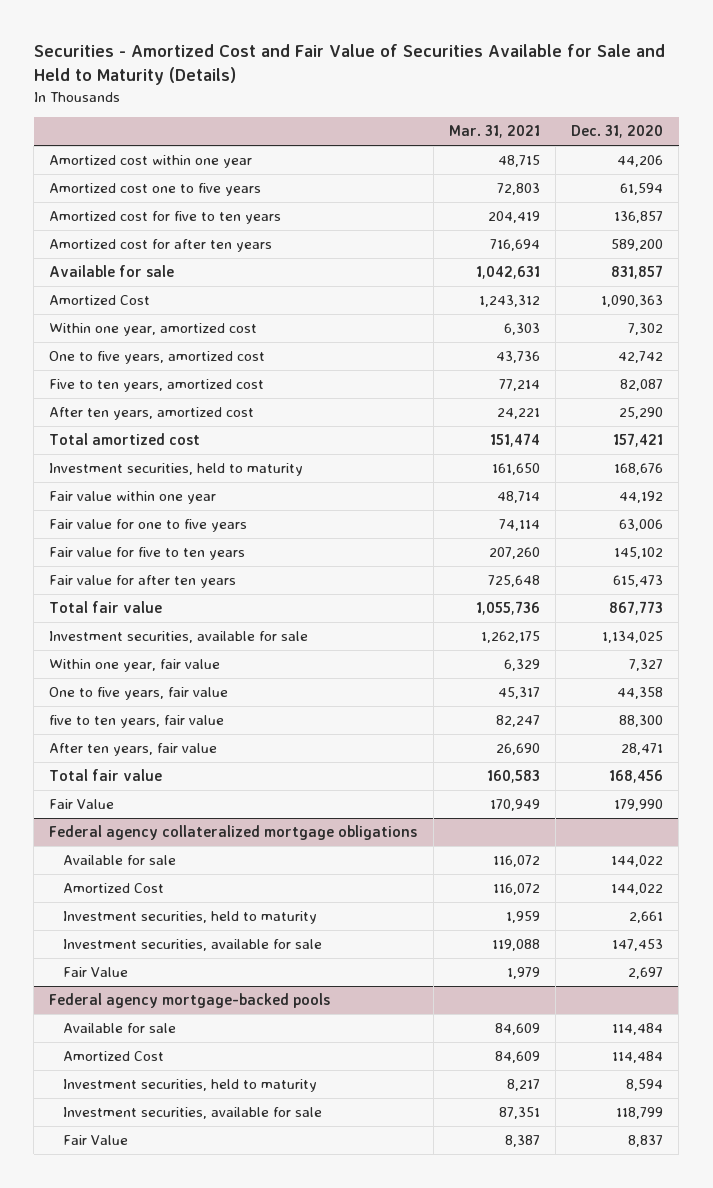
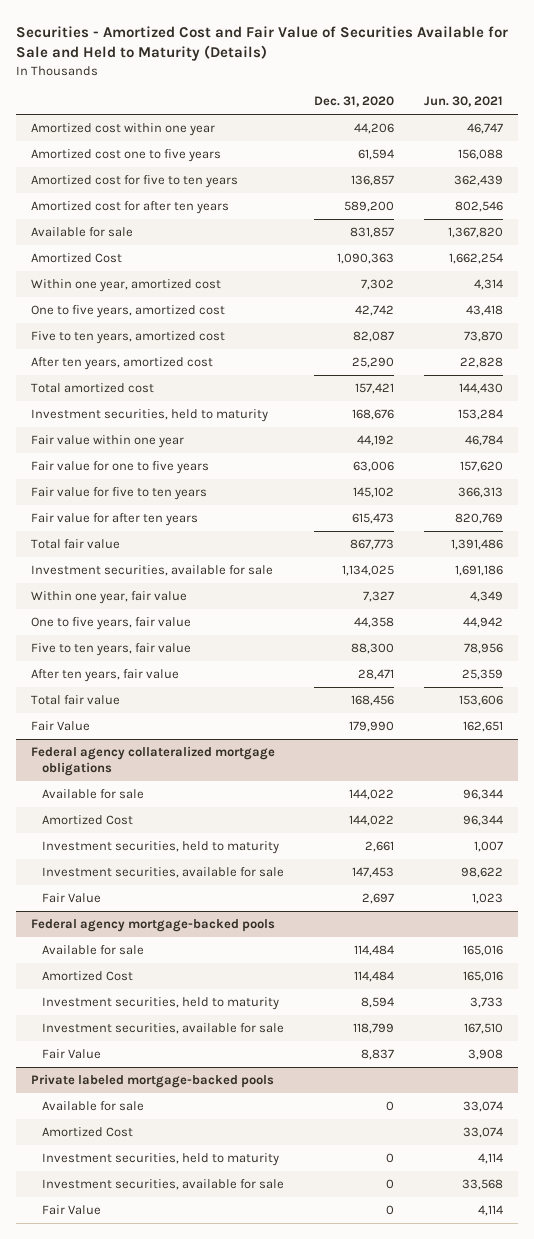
- | Mar. 31, 2021 | Dec. 31, 2020
+ | Dec. 31, 2020 | Jun. 30, 2021
- five to ten years, fair value | 82,247 | 88,300
+ Five to ten years, fair value | 88,300 | 78,956
+ Private labeled mortgage-backed pools
+ Available for sale | 0 | 33,074
+ Amortized Cost | | 33,074
+ Investment securities, held to maturity | 0 | 4,114
+ Investment securities, available for sale | 0 | 33,568
+ Fair Value | 0 | 4,114

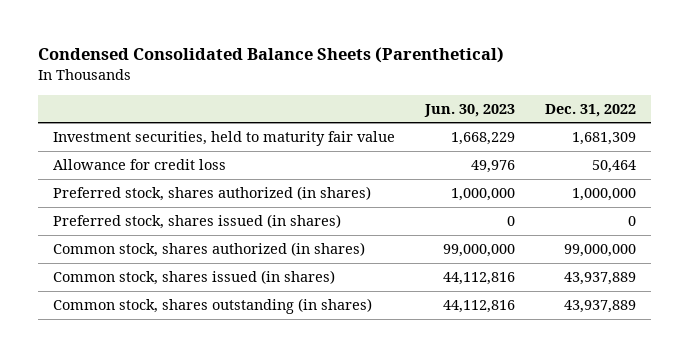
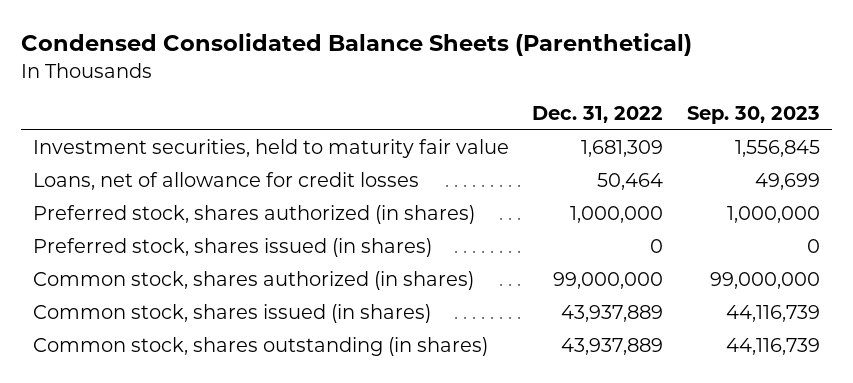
- | Jun. 30, 2023 | Dec. 31, 2022
+ | Dec. 31, 2022 | Sep. 30, 2023
- Allowance for credit loss | 49,976 | 50,464
+ Loans, net of allowance for credit losses | 50,464 | 49,699

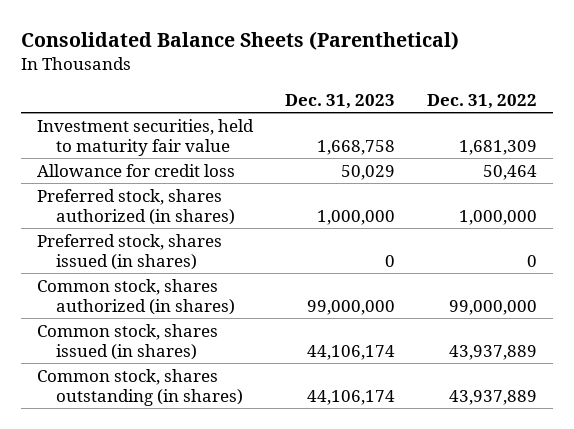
- Condensed Consolidated Balance Sheets (Parenthetical)
+ Consolidated Balance Sheets (Parenthetical)
- | Dec. 31, 2022 | Sep. 30, 2023
+ | Dec. 31, 2023 | Dec. 31, 2022
- Loans, net of allowance for credit losses | 50,464 | 49,699
+ Allowance for credit loss | 50,029 | 50,464

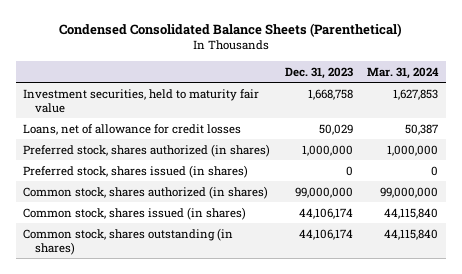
- Consolidated Balance Sheets (Parenthetical)
+ Condensed Consolidated Balance Sheets (Parenthetical)
- | Dec. 31, 2023 | Dec. 31, 2022
+ | Dec. 31, 2023 | Mar. 31, 2024
- Allowance for credit loss | 50,029 | 50,464
+ Loans, net of allowance for credit losses | 50,029 | 50,387

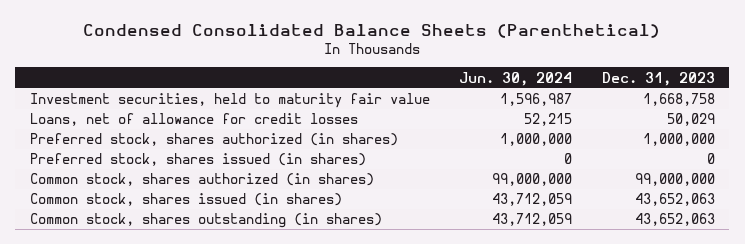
- | Dec. 31, 2023 | Mar. 31, 2024
+ | Jun. 30, 2024 | Dec. 31, 2023
- Common stock, shares issued (in shares) | 44,106,174 | 44,115,840
- Common stock, shares outstanding (in shares) | 44,106,174 | 44,115,840
+ Common stock, shares issued (in shares) | 43,712,059 | 43,652,063
+ Common stock, shares outstanding (in shares) | 43,712,059 | 43,652,063

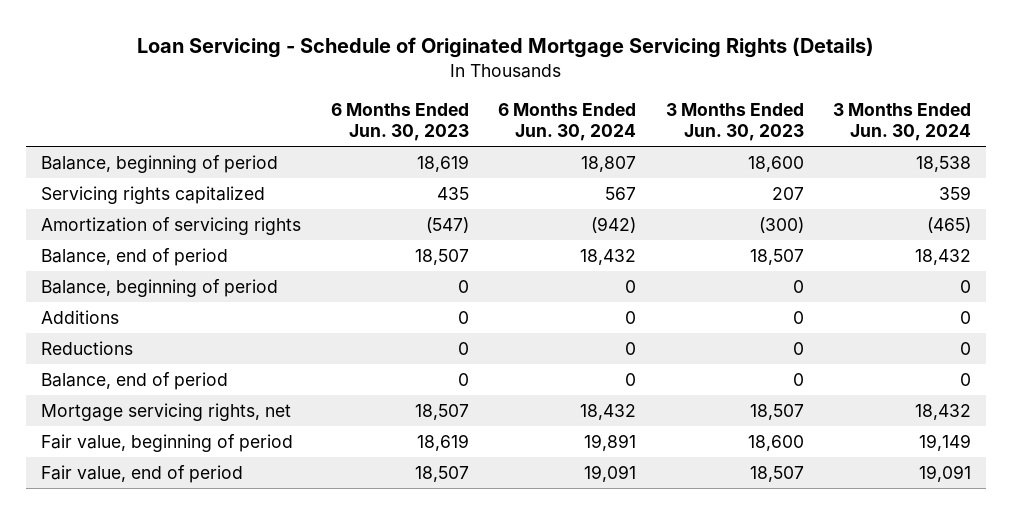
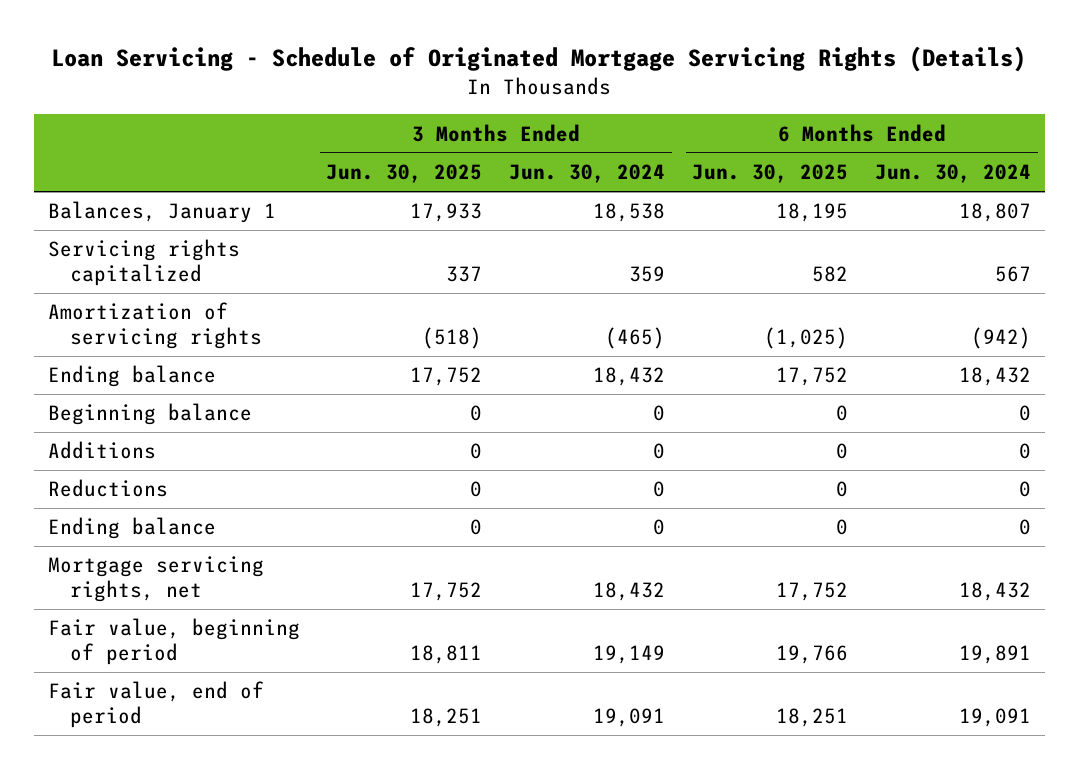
- | 6 Months Ended Jun. 30, 2023 | 6 Months Ended Jun. 30, 2024 | 3 Months Ended Jun. 30, 2023 | 3 Months Ended Jun. 30, 2024
+ | 3 Months Ended Jun. 30, 2025 | 3 Months Ended Jun. 30, 2024 | 6 Months Ended Jun. 30, 2025 | 6 Months Ended Jun. 30, 2024
- Balance, beginning of period | 18,619 | 18,807 | 18,600 | 18,538
+ Balances, January 1 | 17,933 | 18,538 | 18,195 | 18,807
- Balance, end of period | 18,507 | 18,432 | 18,507 | 18,432
- Balance, beginning of period | 0 | 0 | 0 | 0
+ Ending balance | 17,752 | 18,432 | 17,752 | 18,432
+ Beginning balance | 0 | 0 | 0 | 0
- Balance, end of period | 0 | 0 | 0 | 0
+ Ending balance | 0 | 0 | 0 | 0

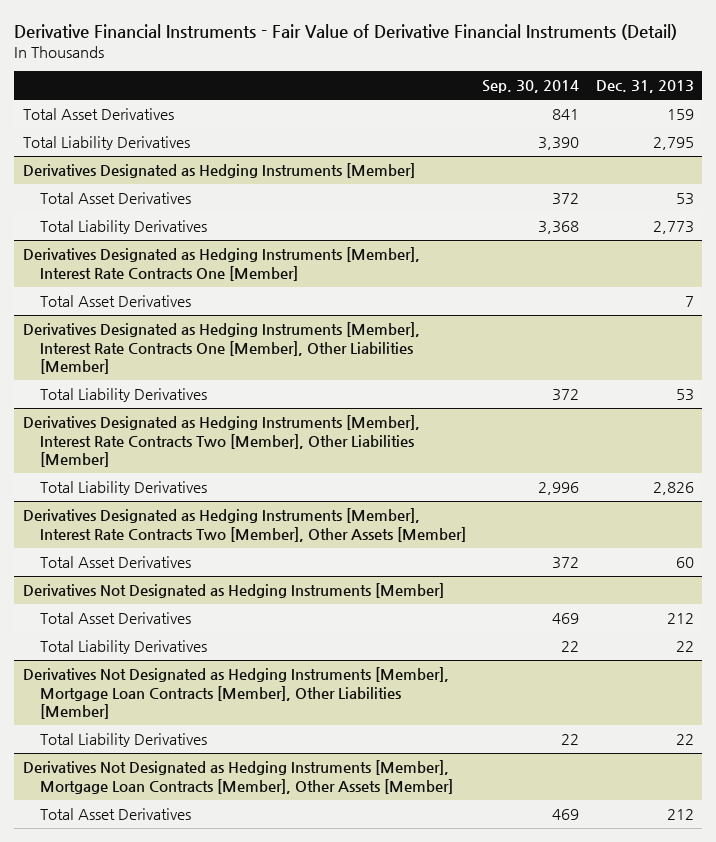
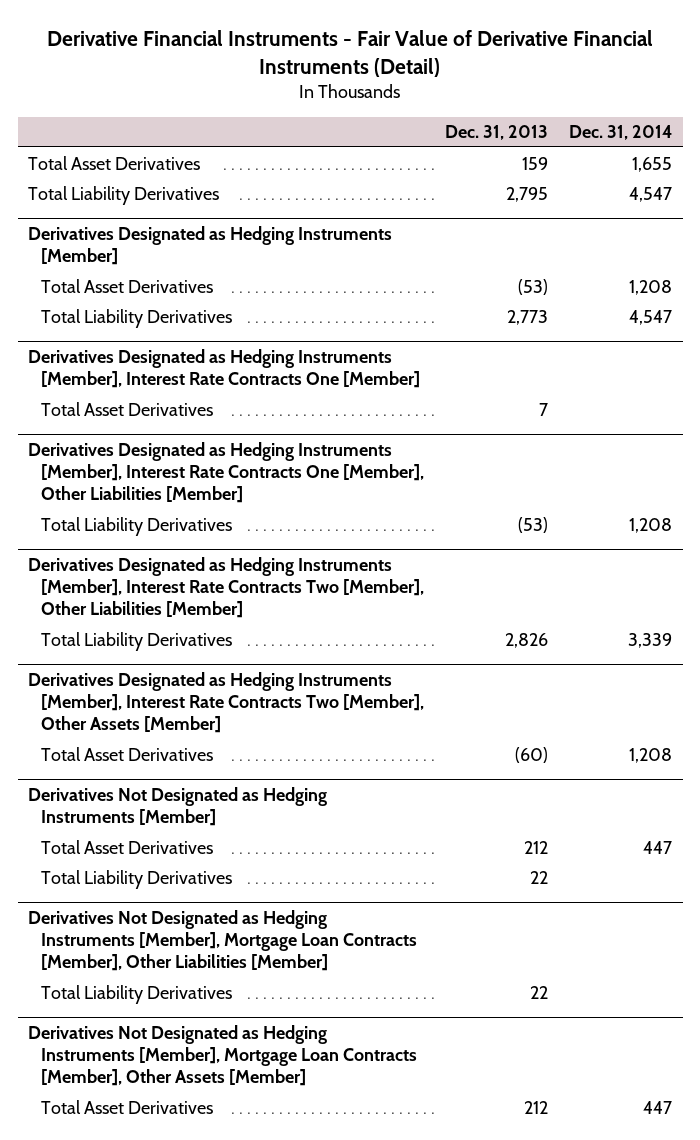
- | Sep. 30, 2014 | Dec. 31, 2013
+ | Dec. 31, 2013 | Dec. 31, 2014
@ Derivatives Designated as Hedging Instruments [Member]
- Total Asset Derivatives | 372 | 53
+ Total Asset Derivatives | (53) | 1,208
@ Derivatives Designated as Hedging Instruments [Member], Interest Rate Contracts One [Member], Other Liabilities [Member]
- Total Liability Derivatives | 372 | 53
+ Total Liability Derivatives | (53) | 1,208
@ Derivatives Designated as Hedging Instruments [Member], Interest Rate Contracts Two [Member], Other Assets [Member]
- Total Asset Derivatives | 372 | 60
+ Total Asset Derivatives | (60) | 1,208

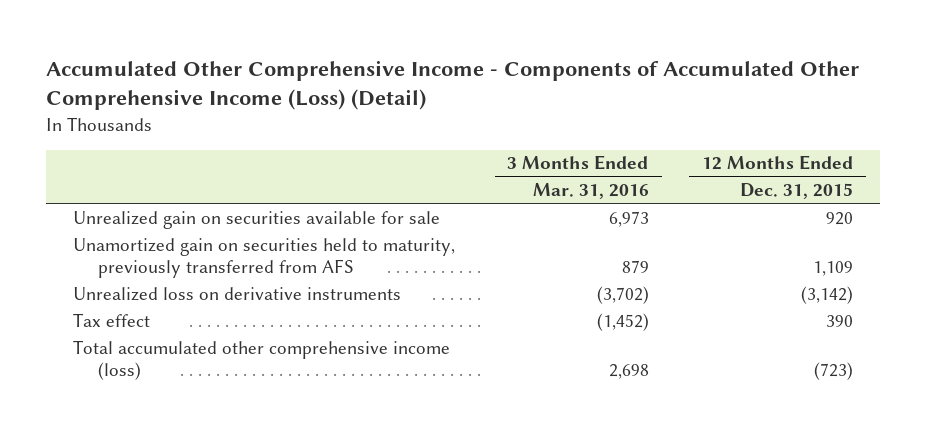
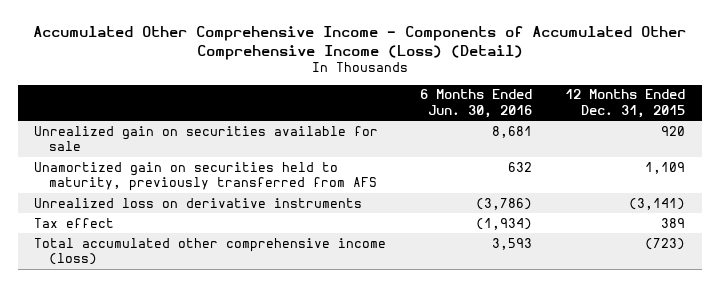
- | 3 Months Ended Mar. 31, 2016 | 12 Months Ended Dec. 31, 2015
+ | 6 Months Ended Jun. 30, 2016 | 12 Months Ended Dec. 31, 2015
- Unrealized loss on derivative instruments | (3,702) | (3,142)
- Tax effect | (1,452) | 390
+ Unrealized loss on derivative instruments | (3,786) | (3,141)
+ Tax effect | (1,934) | 389

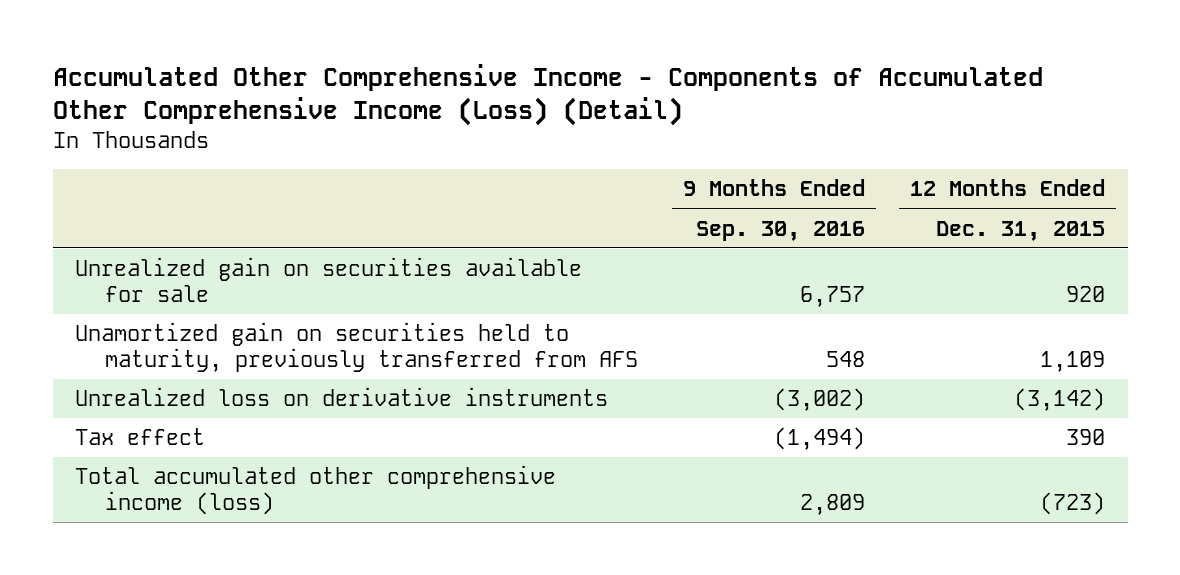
- | 6 Months Ended Jun. 30, 2016 | 12 Months Ended Dec. 31, 2015
+ | 9 Months Ended Sep. 30, 2016 | 12 Months Ended Dec. 31, 2015
- Unrealized loss on derivative instruments | (3,786) | (3,141)
- Tax effect | (1,934) | 389
+ Unrealized loss on derivative instruments | (3,002) | (3,142)
+ Tax effect | (1,494) | 390

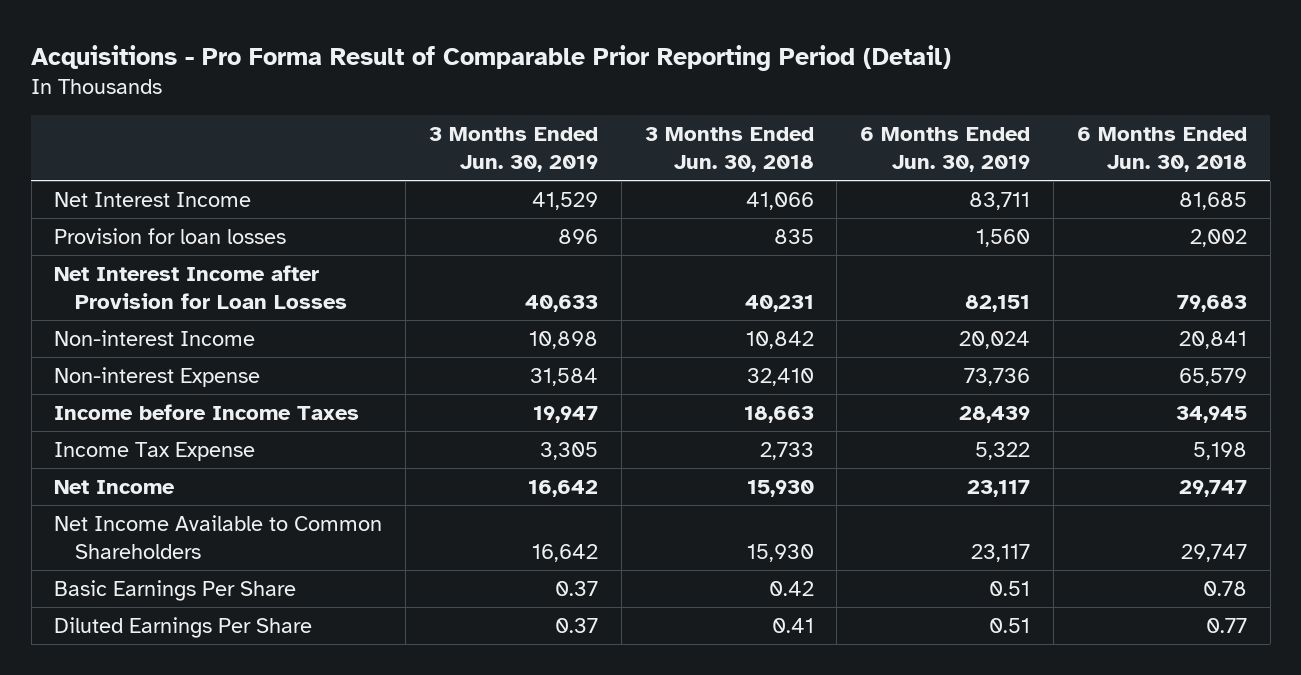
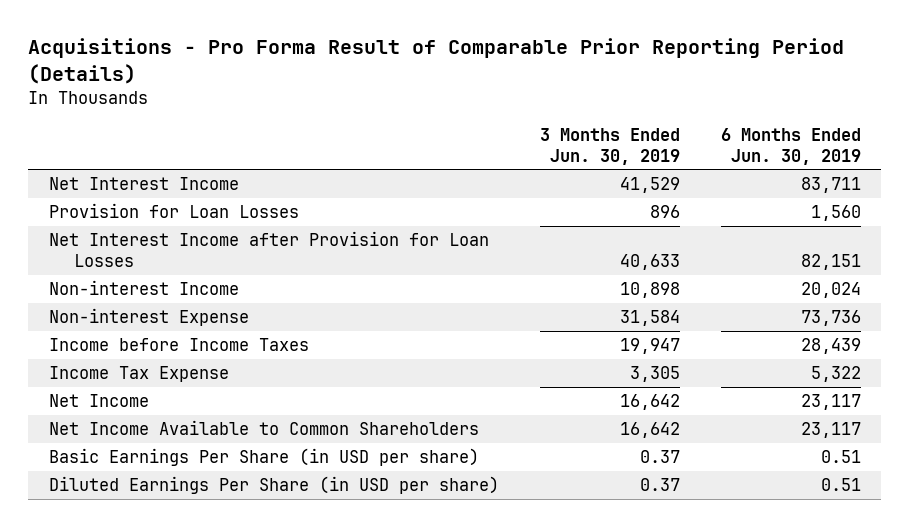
- Acquisitions - Pro Forma Result of Comparable Prior Reporting Period (Detail)
+ Acquisitions - Pro Forma Result of Comparable Prior Reporting Period (Details)
- | 3 Months Ended Jun. 30, 2019 | 3 Months Ended Jun. 30, 2018 | 6 Months Ended Jun. 30, 2019 | 6 Months Ended Jun. 30, 2018
+ | 3 Months Ended Jun. 30, 2019 | 6 Months Ended Jun. 30, 2019
- Provision for loan losses | 896 | 835 | 1,560 | 2,002
+ Provision for Loan Losses | 896 | 1,560
- Basic Earnings Per Share | 0.37 | 0.42 | 0.51 | 0.78
- Diluted Earnings Per Share | 0.37 | 0.41 | 0.51 | 0.77
+ Basic Earnings Per Share (in USD per share) | 0.37 | 0.51
+ Diluted Earnings Per Share (in USD per share) | 0.37 | 0.51

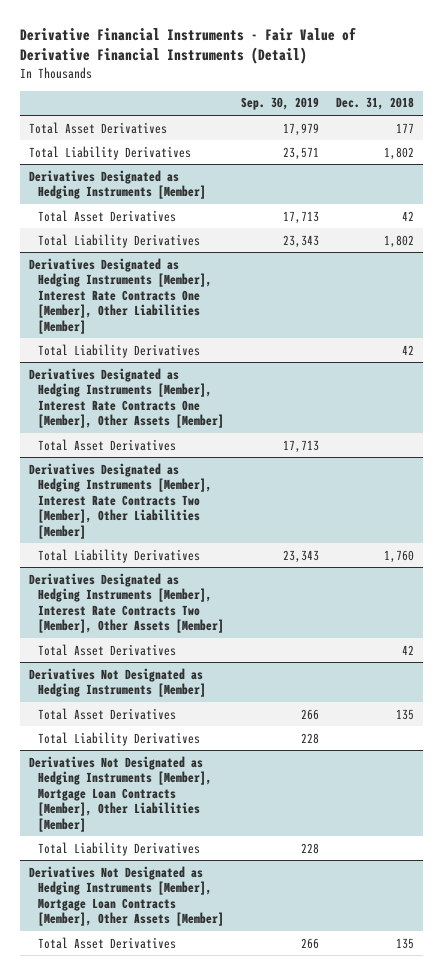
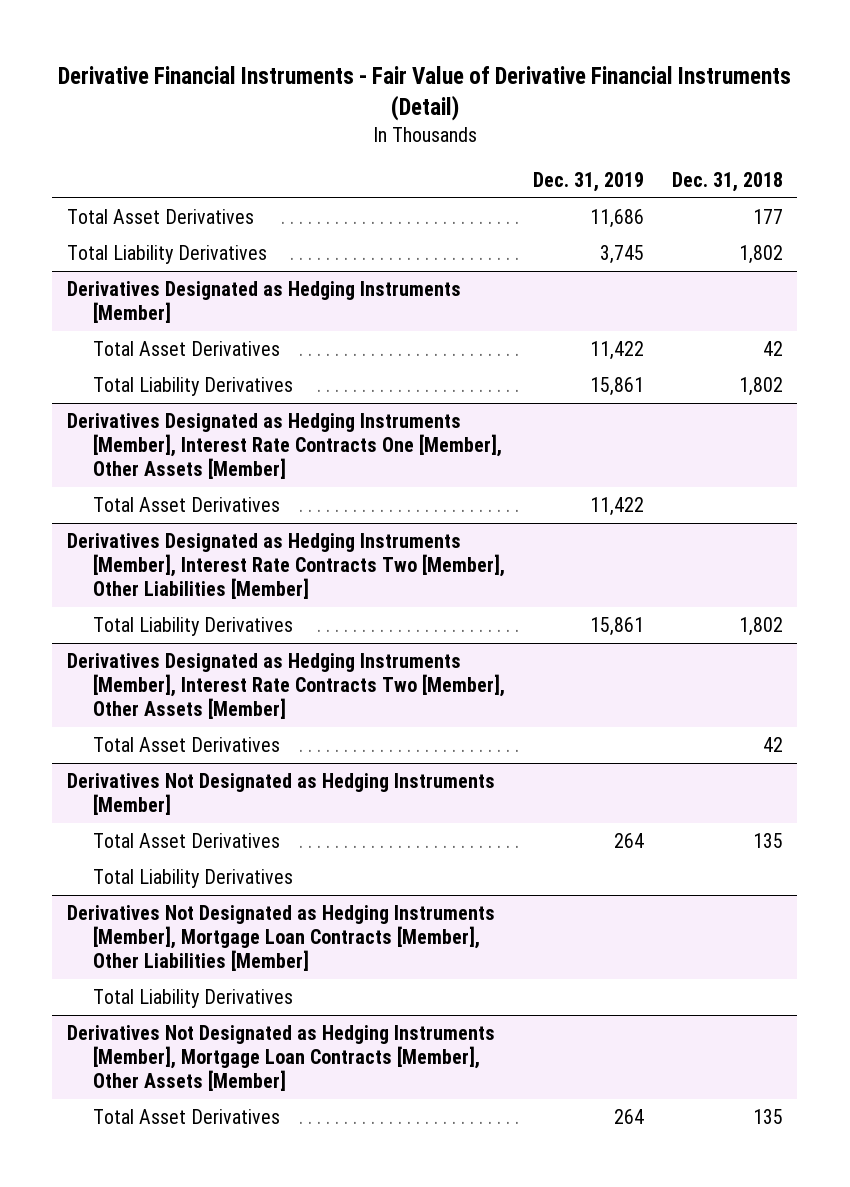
- | Sep. 30, 2019 | Dec. 31, 2018
+ | Dec. 31, 2019 | Dec. 31, 2018
- Derivatives Designated as Hedging Instruments [Member], Interest Rate Contracts One [Member], Other Liabilities [Member]
- Total Liability Derivatives | | 42
@ Derivatives Designated as Hedging Instruments [Member], Interest Rate Contracts Two [Member], Other Liabilities [Member]
- Total Liability Derivatives | 23,343 | 1,760
+ Total Liability Derivatives | 15,861 | 1,802

